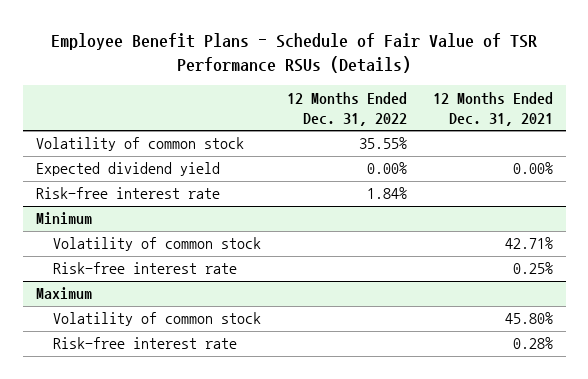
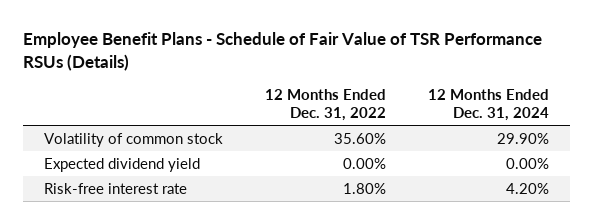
- | 12 Months Ended Dec. 31, 2022 | 12 Months Ended Dec. 31, 2021
+ | 12 Months Ended Dec. 31, 2022 | 12 Months Ended Dec. 31, 2024
- Volatility of common stock | 35.55% |
+ Volatility of common stock | 35.60% | 29.90%
- Risk-free interest rate | 1.84% |
- Minimum
- Volatility of common stock | | 42.71%
- Risk-free interest rate | | 0.25%
- Maximum
- Volatility of common stock | | 45.80%
- Risk-free interest rate | | 0.28%
+ Risk-free interest rate | 1.80% | 4.20%

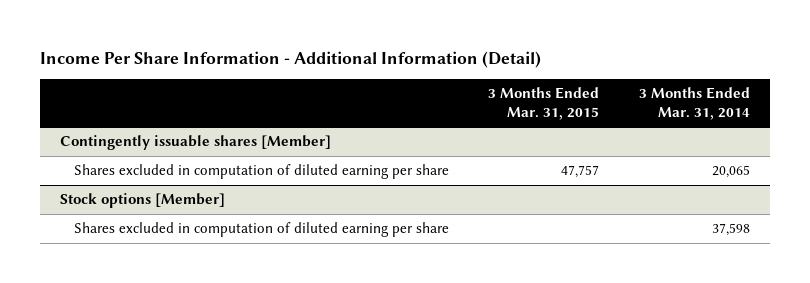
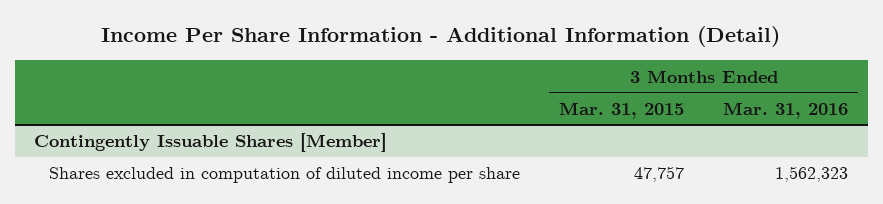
- | 3 Months Ended Mar. 31, 2015 | 3 Months Ended Mar. 31, 2014
+ | 3 Months Ended Mar. 31, 2015 | 3 Months Ended Mar. 31, 2016
- Contingently issuable shares [Member]
- Shares excluded in computation of diluted earning per share | 47,757 | 20,065
- Stock options [Member]
- Shares excluded in computation of diluted earning per share | | 37,598
+ Contingently Issuable Shares [Member]
+ Shares excluded in computation of diluted income per share | 47,757 | 1,562,323

